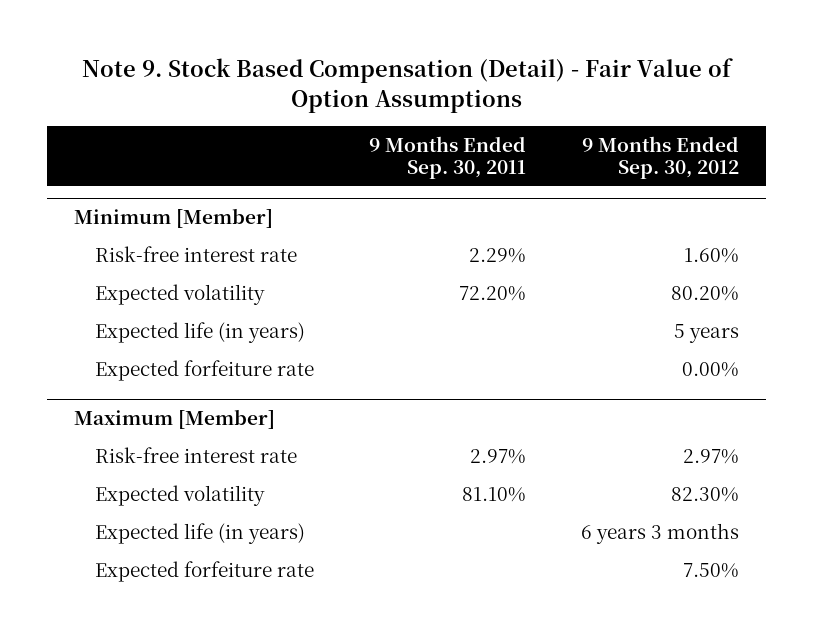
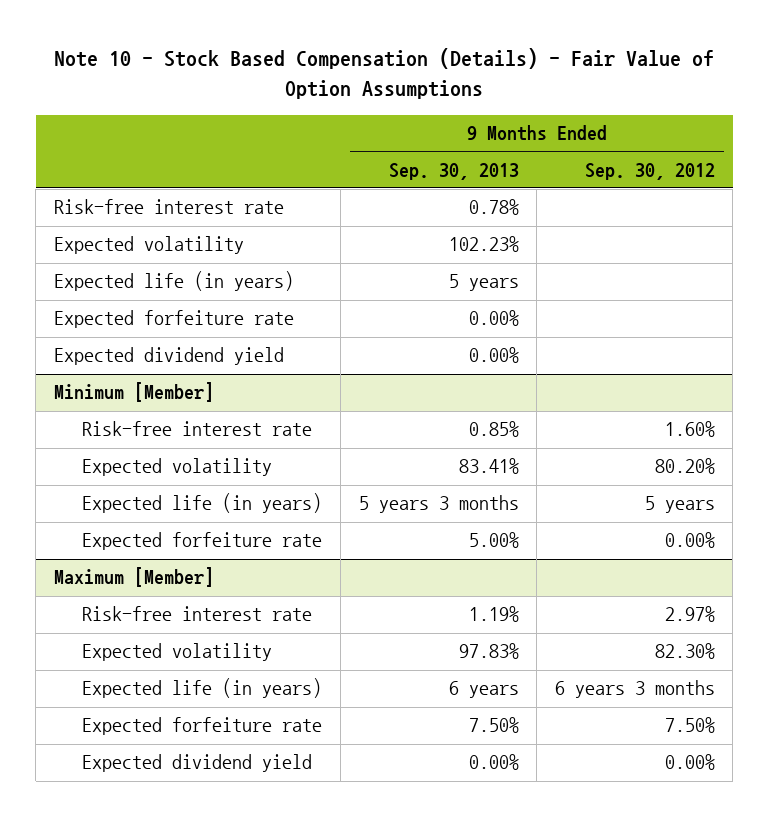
- Note 9. Stock Based Compensation (Detail) - Fair Value of Option Assumptions
+ Note 10 - Stock Based Compensation (Details) - Fair Value of Option Assumptions
- | 9 Months Ended Sep. 30, 2011 | 9 Months Ended Sep. 30, 2012
+ | 9 Months Ended Sep. 30, 2013 | 9 Months Ended Sep. 30, 2012
+ Risk-free interest rate | 0.78% |
+ Expected volatility | 102.23% |
+ Expected life (in years) | 5 years |
+ Expected forfeiture rate | 0.00% |
+ Expected dividend yield | 0.00% |
@ Maximum [Member]
+ Expected dividend yield | 0.00% | 0.00%

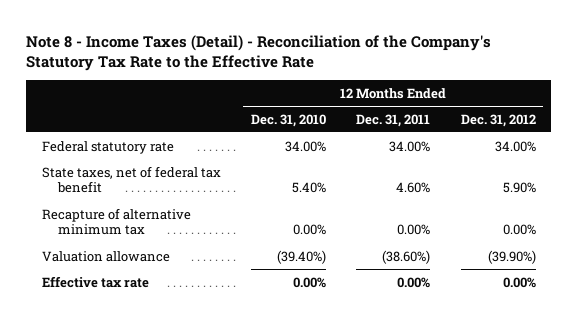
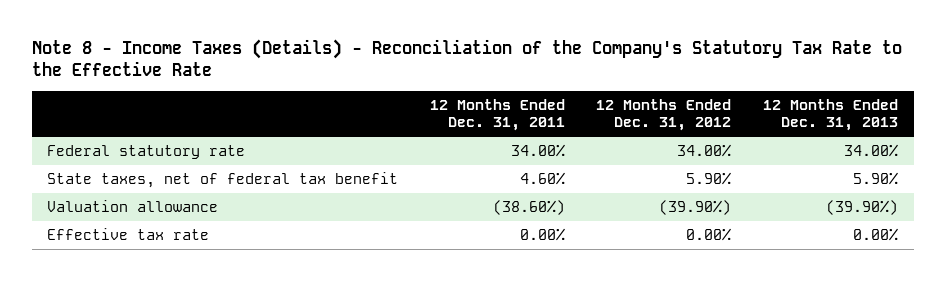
- Note 8 - Income Taxes (Detail) - Reconciliation of the Company's Statutory Tax Rate to the Effective Rate
+ Note 8 - Income Taxes (Details) - Reconciliation of the Company's Statutory Tax Rate to the Effective Rate
- | 12 Months Ended Dec. 31, 2010 | 12 Months Ended Dec. 31, 2011 | 12 Months Ended Dec. 31, 2012
+ | 12 Months Ended Dec. 31, 2011 | 12 Months Ended Dec. 31, 2012 | 12 Months Ended Dec. 31, 2013
- Recapture of alternative minimum tax | 0.00% | 0.00% | 0.00%

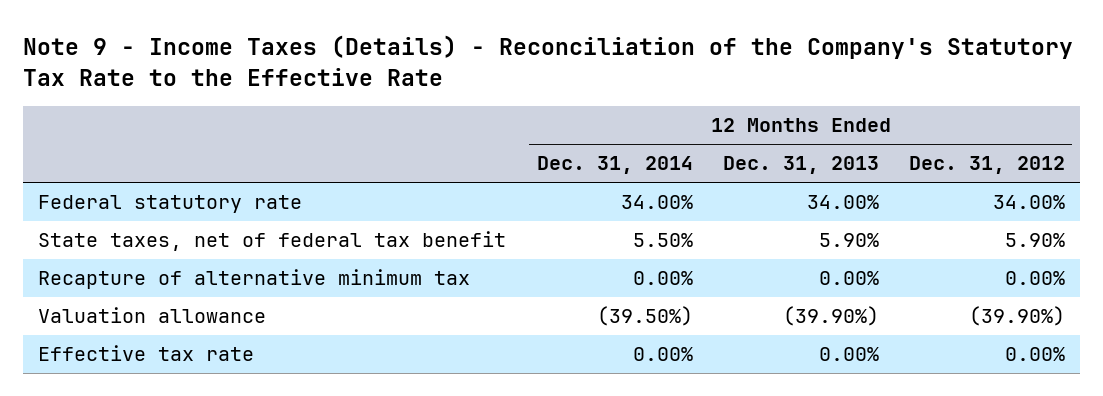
- Note 8 - Income Taxes (Details) - Reconciliation of the Company's Statutory Tax Rate to the Effective Rate
+ Note 9 - Income Taxes (Details) - Reconciliation of the Company's Statutory Tax Rate to the Effective Rate
- | 12 Months Ended Dec. 31, 2011 | 12 Months Ended Dec. 31, 2012 | 12 Months Ended Dec. 31, 2013
+ | 12 Months Ended Dec. 31, 2014 | 12 Months Ended Dec. 31, 2013 | 12 Months Ended Dec. 31, 2012
+ Recapture of alternative minimum tax | 0.00% | 0.00% | 0.00%

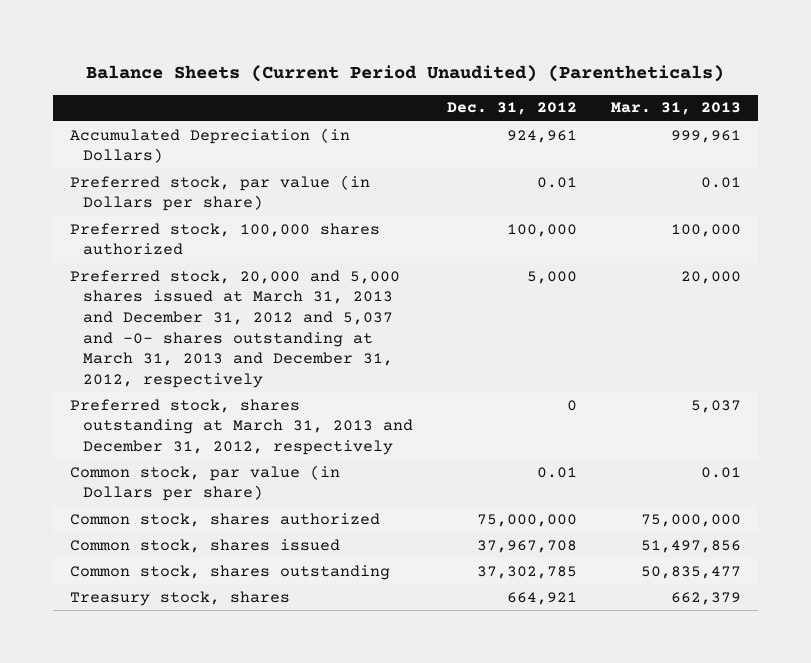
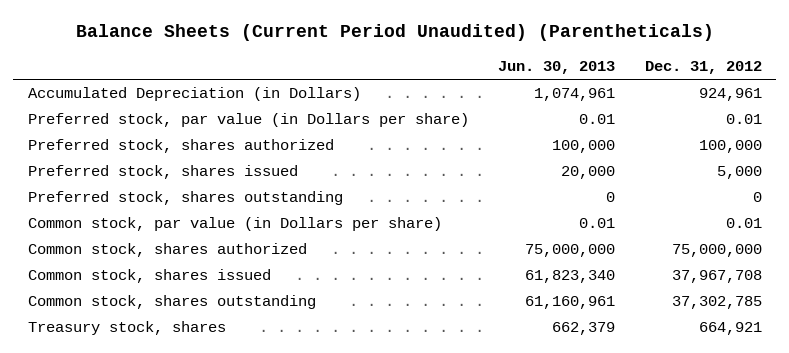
- | Dec. 31, 2012 | Mar. 31, 2013
+ | Jun. 30, 2013 | Dec. 31, 2012
- Preferred stock, 100,000 shares authorized | 100,000 | 100,000
- Preferred stock, 20,000 and 5,000 shares issued at March 31, 2013 and December 31, 2012 and 5,037 and -0- shares outstanding at March 31, 2013 and December 31, 2012, respectively | 5,000 | 20,000
- Preferred stock, shares outstanding at March 31, 2013 and December 31, 2012, respectively | 0 | 5,037
+ Preferred stock, shares authorized | 100,000 | 100,000
+ Preferred stock, shares issued | 20,000 | 5,000
+ Preferred stock, shares outstanding | 0 | 0

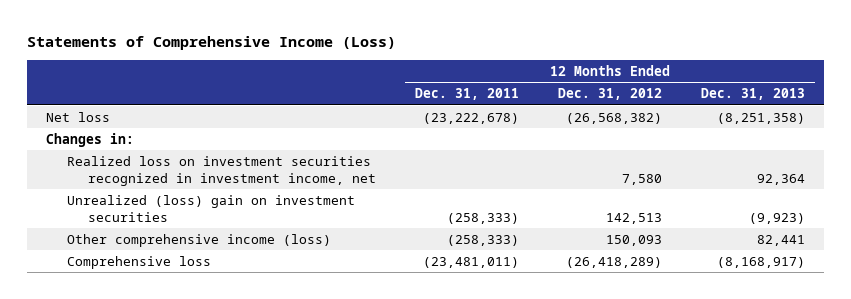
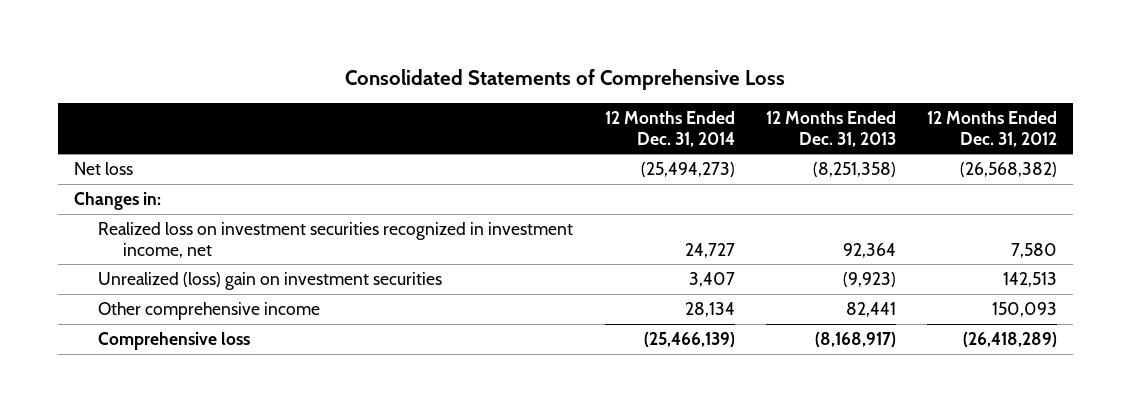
- Statements of Comprehensive Income (Loss)
+ Consolidated Statements of Comprehensive Loss
- | 12 Months Ended Dec. 31, 2011 | 12 Months Ended Dec. 31, 2012 | 12 Months Ended Dec. 31, 2013
+ | 12 Months Ended Dec. 31, 2014 | 12 Months Ended Dec. 31, 2013 | 12 Months Ended Dec. 31, 2012
- Other comprehensive income (loss) | (258,333) | 150,093 | 82,441
+ Other comprehensive income | 28,134 | 82,441 | 150,093

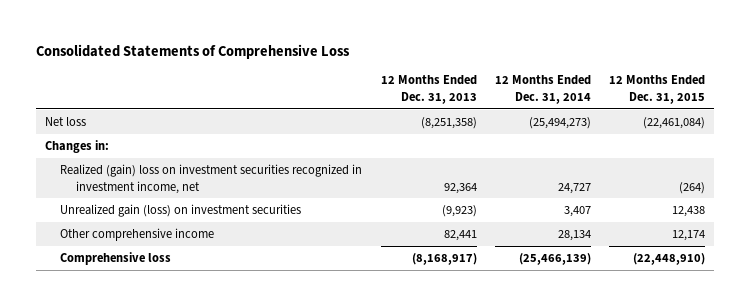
- | 12 Months Ended Dec. 31, 2014 | 12 Months Ended Dec. 31, 2013 | 12 Months Ended Dec. 31, 2012
+ | 12 Months Ended Dec. 31, 2013 | 12 Months Ended Dec. 31, 2014 | 12 Months Ended Dec. 31, 2015
- Realized loss on investment securities recognized in investment income, net | 24,727 | 92,364 | 7,580
- Unrealized (loss) gain on investment securities | 3,407 | (9,923) | 142,513
+ Realized (gain) loss on investment securities recognized in investment income, net | 92,364 | 24,727 | (264)
+ Unrealized gain (loss) on investment securities | (9,923) | 3,407 | 12,438

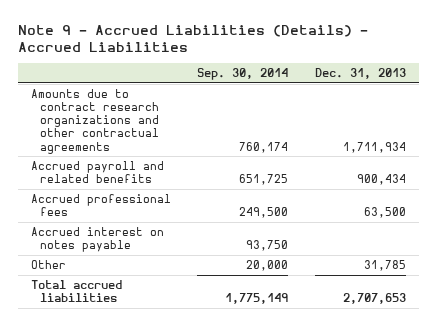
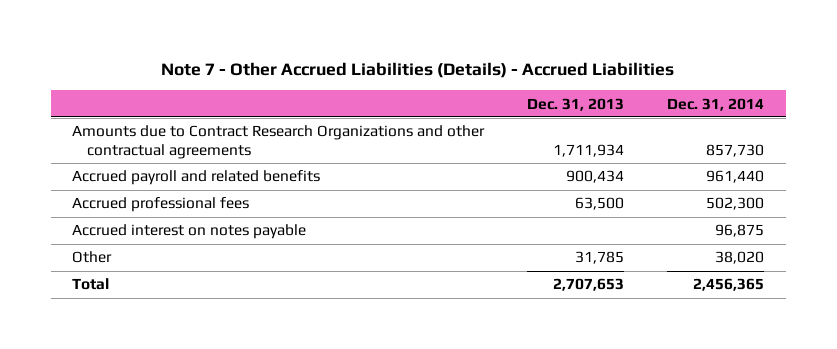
- Note 9 - Accrued Liabilities (Details) - Accrued Liabilities
+ Note 7 - Other Accrued Liabilities (Details) - Accrued Liabilities
- | Sep. 30, 2014 | Dec. 31, 2013
+ | Dec. 31, 2013 | Dec. 31, 2014
- Amounts due to contract research organizations and other contractual agreements | 760,174 | 1,711,934
+ Amounts due to Contract Research Organizations and other contractual agreements | 1,711,934 | 857,730
- Total accrued liabilities | 1,775,149 | 2,707,653
+ Total | 2,707,653 | 2,456,365

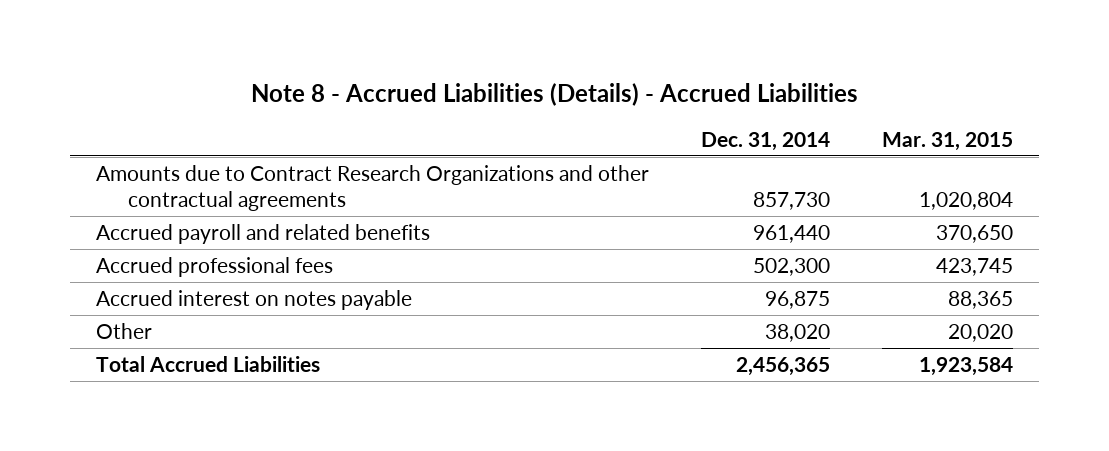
- Note 7 - Other Accrued Liabilities (Details) - Accrued Liabilities
+ Note 8 - Accrued Liabilities (Details) - Accrued Liabilities
- | Dec. 31, 2013 | Dec. 31, 2014
+ | Dec. 31, 2014 | Mar. 31, 2015
- Total | 2,707,653 | 2,456,365
+ Total Accrued Liabilities | 2,456,365 | 1,923,584

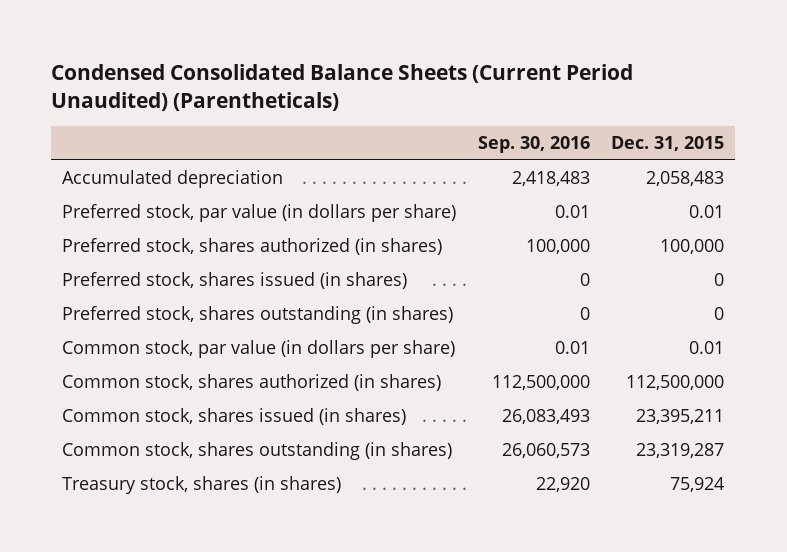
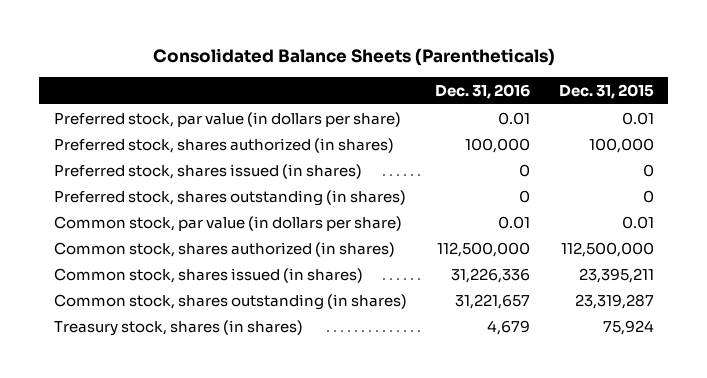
- Condensed Consolidated Balance Sheets (Current Period Unaudited) (Parentheticals)
+ Consolidated Balance Sheets (Parentheticals)
- | Sep. 30, 2016 | Dec. 31, 2015
+ | Dec. 31, 2016 | Dec. 31, 2015
- Accumulated depreciation | 2,418,483 | 2,058,483

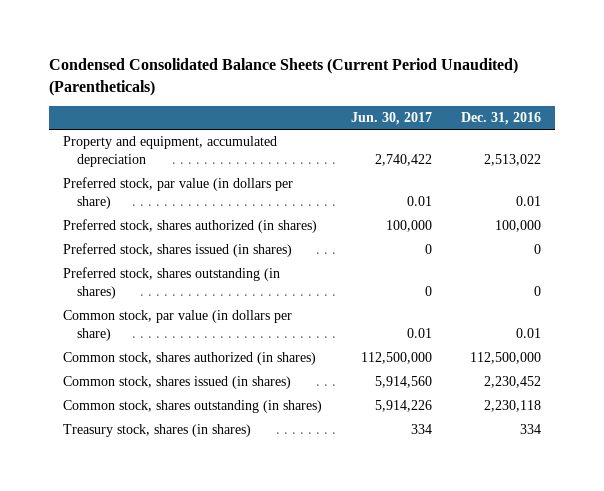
- Consolidated Balance Sheets (Parentheticals)
+ Condensed Consolidated Balance Sheets (Current Period Unaudited) (Parentheticals)
- | Dec. 31, 2016 | Dec. 31, 2015
+ | Jun. 30, 2017 | Dec. 31, 2016
+ Property and equipment, accumulated depreciation | 2,740,422 | 2,513,022
- Common stock, shares issued (in shares) | 31,226,336 | 23,395,211
- Common stock, shares outstanding (in shares) | 31,221,657 | 23,319,287
- Treasury stock, shares (in shares) | 4,679 | 75,924
+ Common stock, shares issued (in shares) | 5,914,560 | 2,230,452
+ Common stock, shares outstanding (in shares) | 5,914,226 | 2,230,118
+ Treasury stock, shares (in shares) | 334 | 334

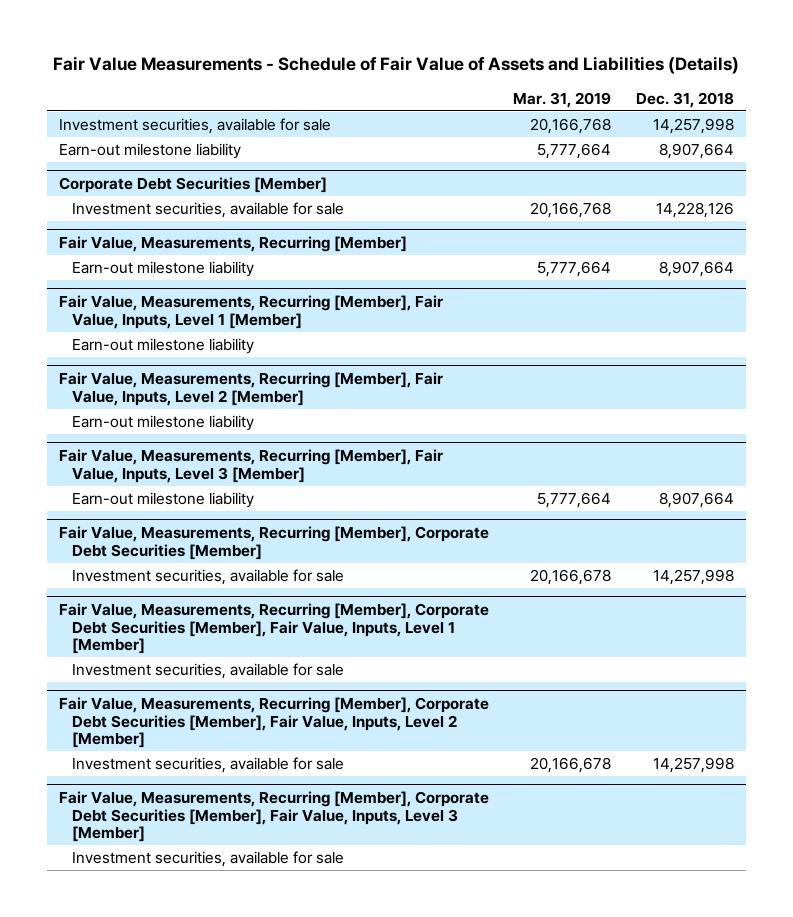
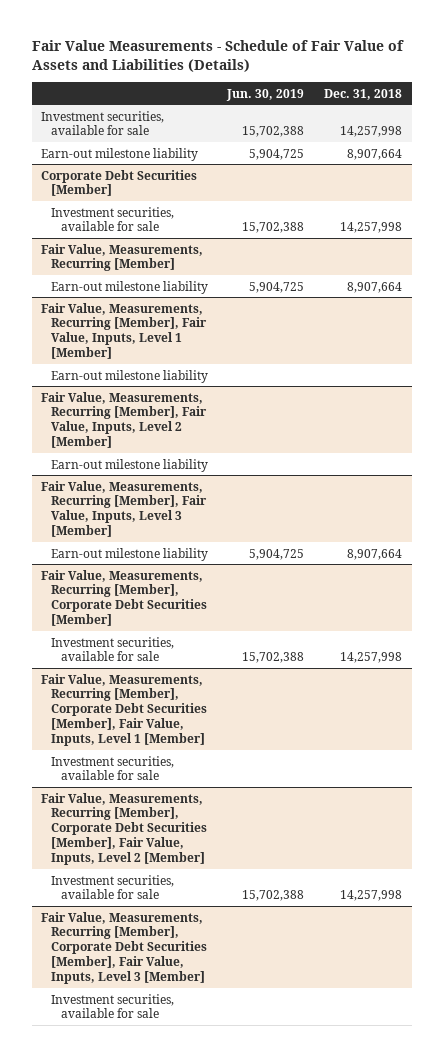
- | Mar. 31, 2019 | Dec. 31, 2018
+ | Jun. 30, 2019 | Dec. 31, 2018
@ Corporate Debt Securities [Member]
- Investment securities, available for sale | 20,166,768 | 14,228,126
+ Investment securities, available for sale | 15,702,388 | 14,257,998

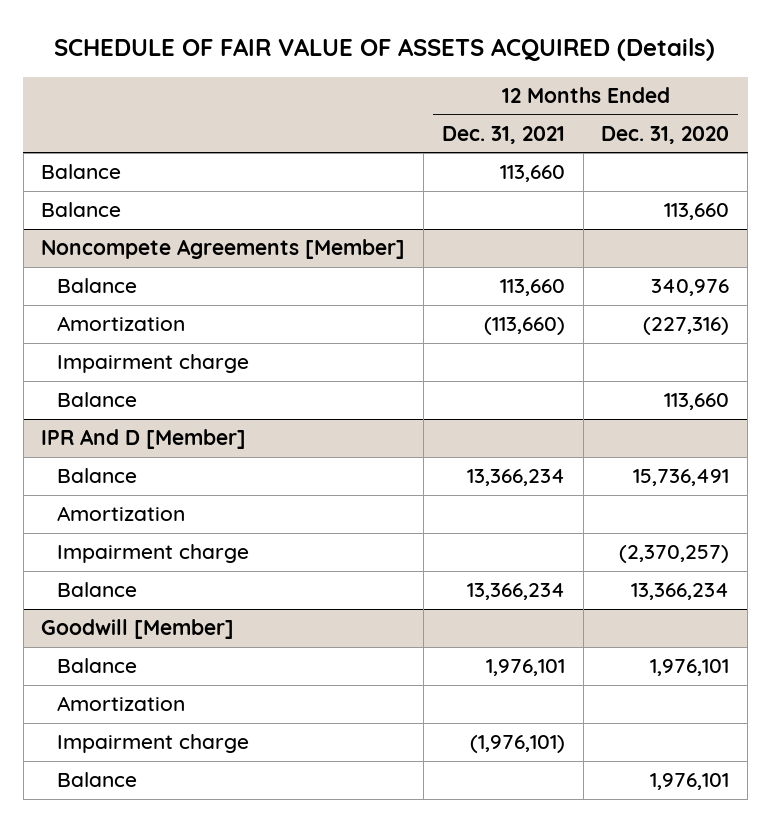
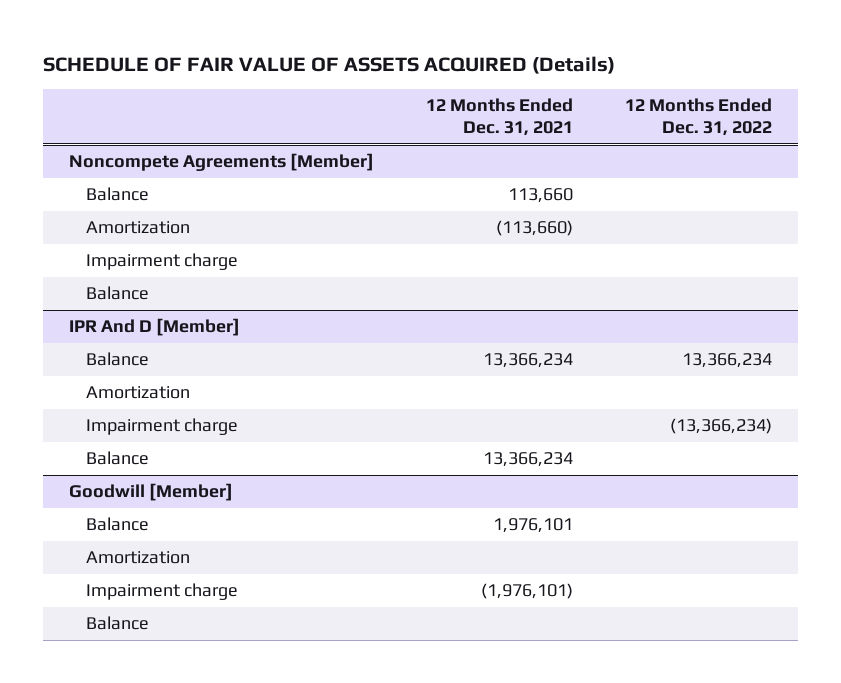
- | 12 Months Ended Dec. 31, 2021 | 12 Months Ended Dec. 31, 2020
+ | 12 Months Ended Dec. 31, 2021 | 12 Months Ended Dec. 31, 2022
- Balance | 113,660 |
- Balance | | 113,660

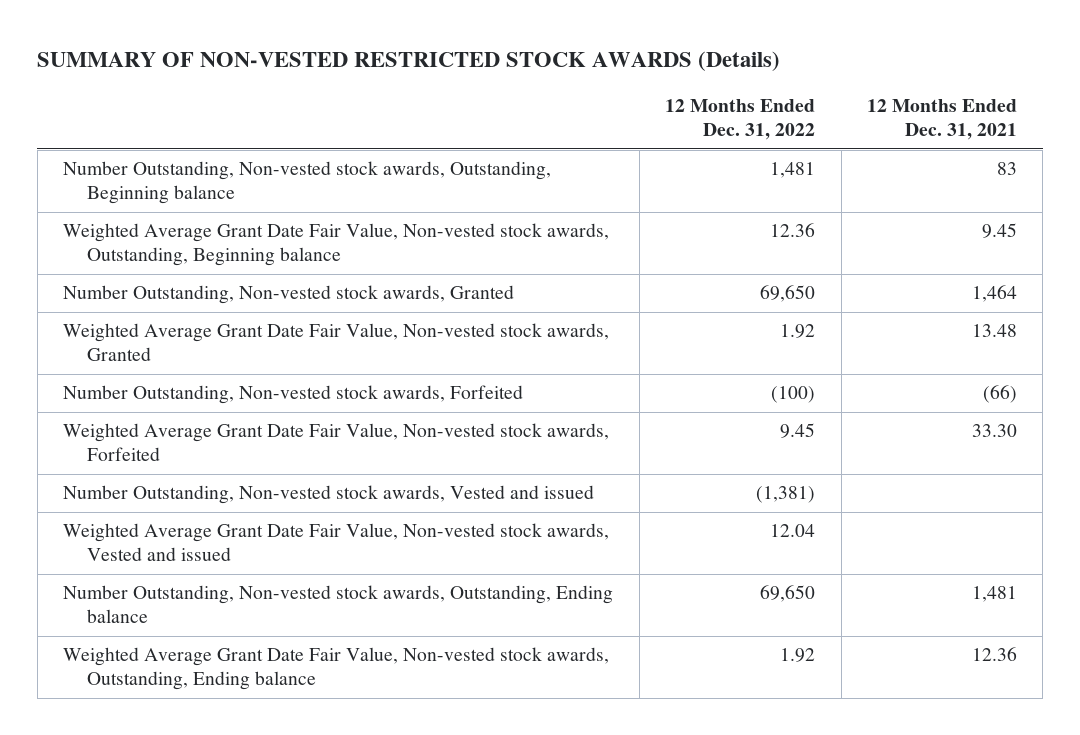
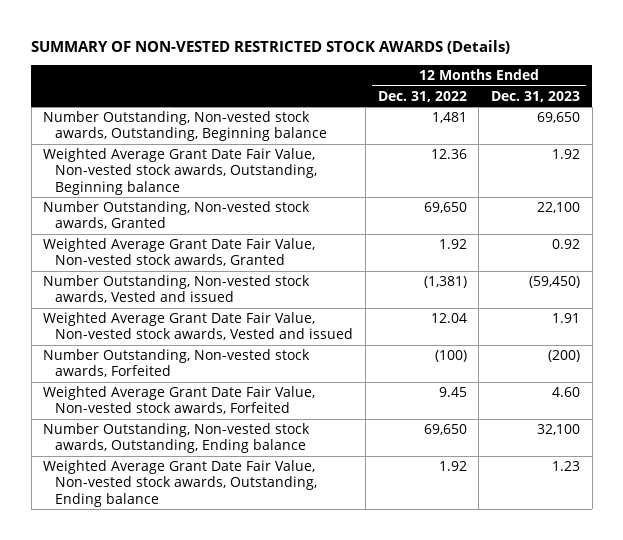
- | 12 Months Ended Dec. 31, 2022 | 12 Months Ended Dec. 31, 2021
+ | 12 Months Ended Dec. 31, 2022 | 12 Months Ended Dec. 31, 2023
moved down: Number Outstanding, Non-vested stock awards, Forfeited | (100) | (200)
moved down: Weighted Average Grant Date Fair Value, Non-vested stock awards, Forfeited | 9.45 | 4.60

